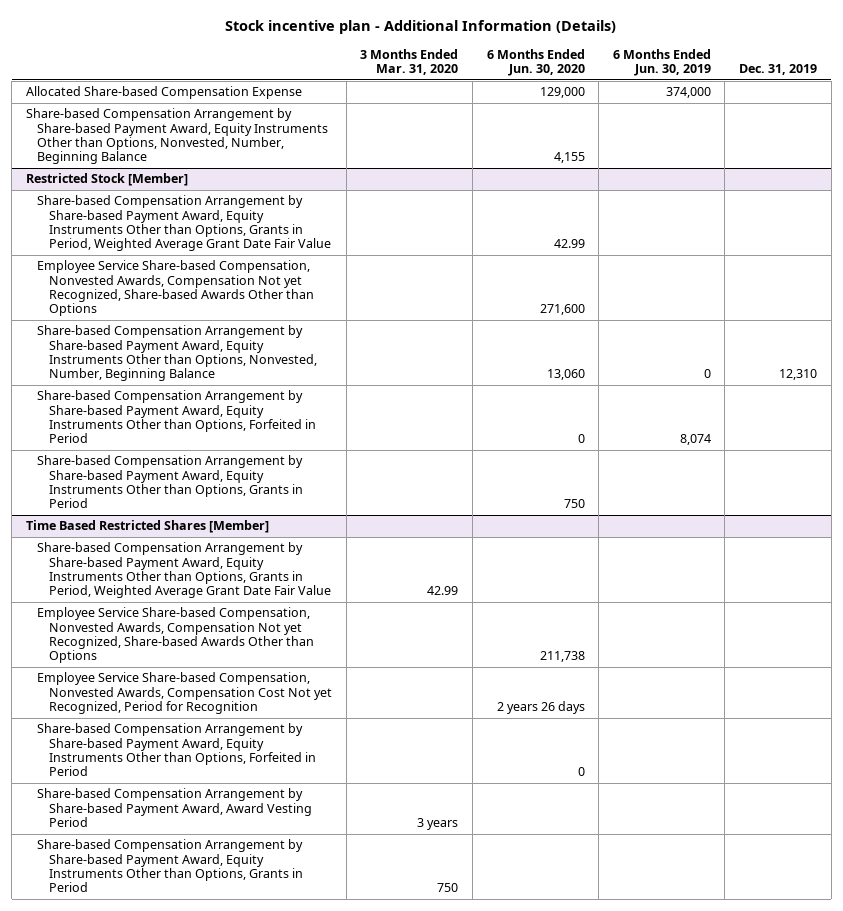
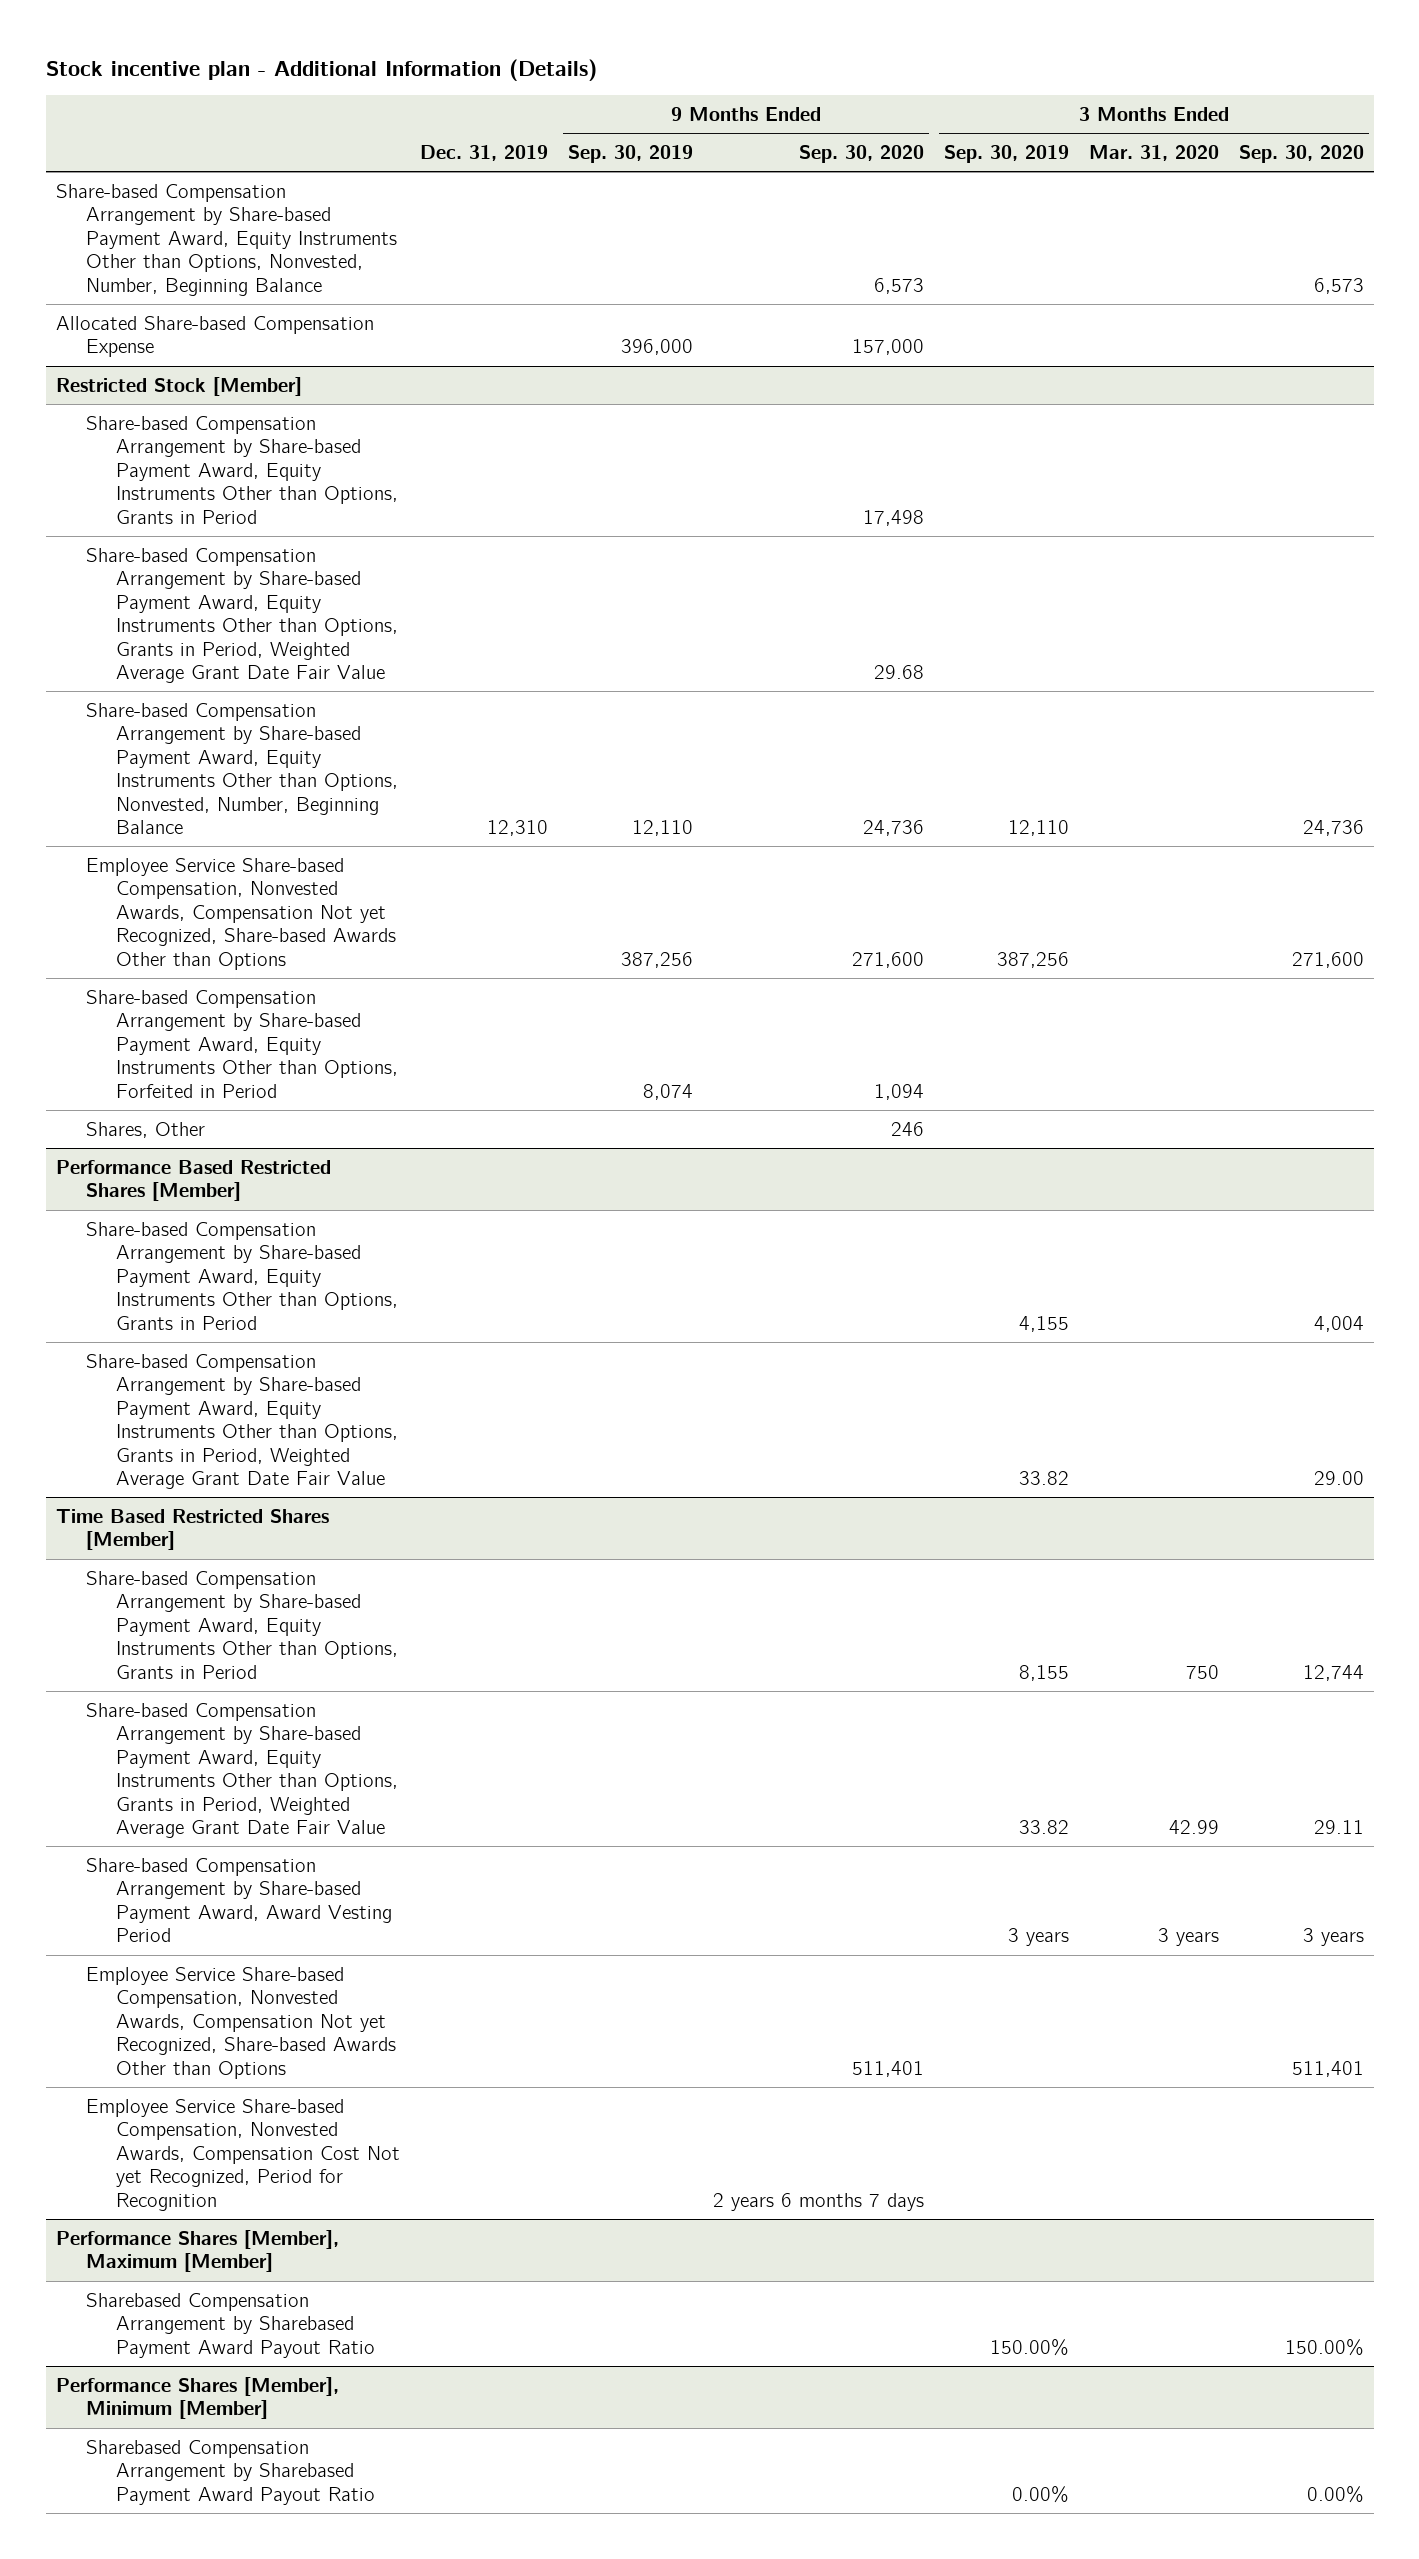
- | 3 Months Ended Mar. 31, 2020 | 6 Months Ended Jun. 30, 2020 | 6 Months Ended Jun. 30, 2019 | Dec. 31, 2019
+ | Dec. 31, 2019 | 9 Months Ended Sep. 30, 2019 | 9 Months Ended Sep. 30, 2020 | 3 Months Ended Sep. 30, 2019 | 3 Months Ended Mar. 31, 2020 | 3 Months Ended Sep. 30, 2020
moved down: Allocated Share-based Compensation Expense | | 396,000 | 157,000 | | |
@ Restricted Stock [Member]
moved up: Share-based Compensation Arrangement by Share-based Payment Award, Equity Instruments Other than Options, Grants in Period | | | 17,498 | | |
moved down: Employee Service Share-based Compensation, Nonvested Awards, Compensation Not yet Recognized, Share-based Awards Other than Options | | 387,256 | 271,600 | 387,256 | | 271,600
+ Shares, Other | | | 246 | | |
+ Performance Based Restricted Shares [Member]
+ Share-based Compensation Arrangement by Share-based Payment Award, Equity Instruments Other than Options, Grants in Period | | | | 4,155 | | 4,004
+ Share-based Compensation Arrangement by Share-based Payment Award, Equity Instruments Other than Options, Grants in Period, Weighted Average Grant Date Fair Value | | | | 33.82 | | 29.00
@ Time Based Restricted Shares [Member]
moved up: Share-based Compensation Arrangement by Share-based Payment Award, Equity Instruments Other than Options, Grants in Period | | | | 8,155 | 750 | 12,744
moved up: Share-based Compensation Arrangement by Share-based Payment Award, Award Vesting Period | | | | 3 years | 3 years | 3 years
- Share-based Compensation Arrangement by Share-based Payment Award, Equity Instruments Other than Options, Forfeited in Period | | 0 | |
+ Performance Shares [Member], Maximum [Member]
+ Sharebased Compensation Arrangement by Sharebased Payment Award Payout Ratio | | | | 150.00% | | 150.00%
+ Performance Shares [Member], Minimum [Member]
+ Sharebased Compensation Arrangement by Sharebased Payment Award Payout Ratio | | | | 0.00% | | 0.00%

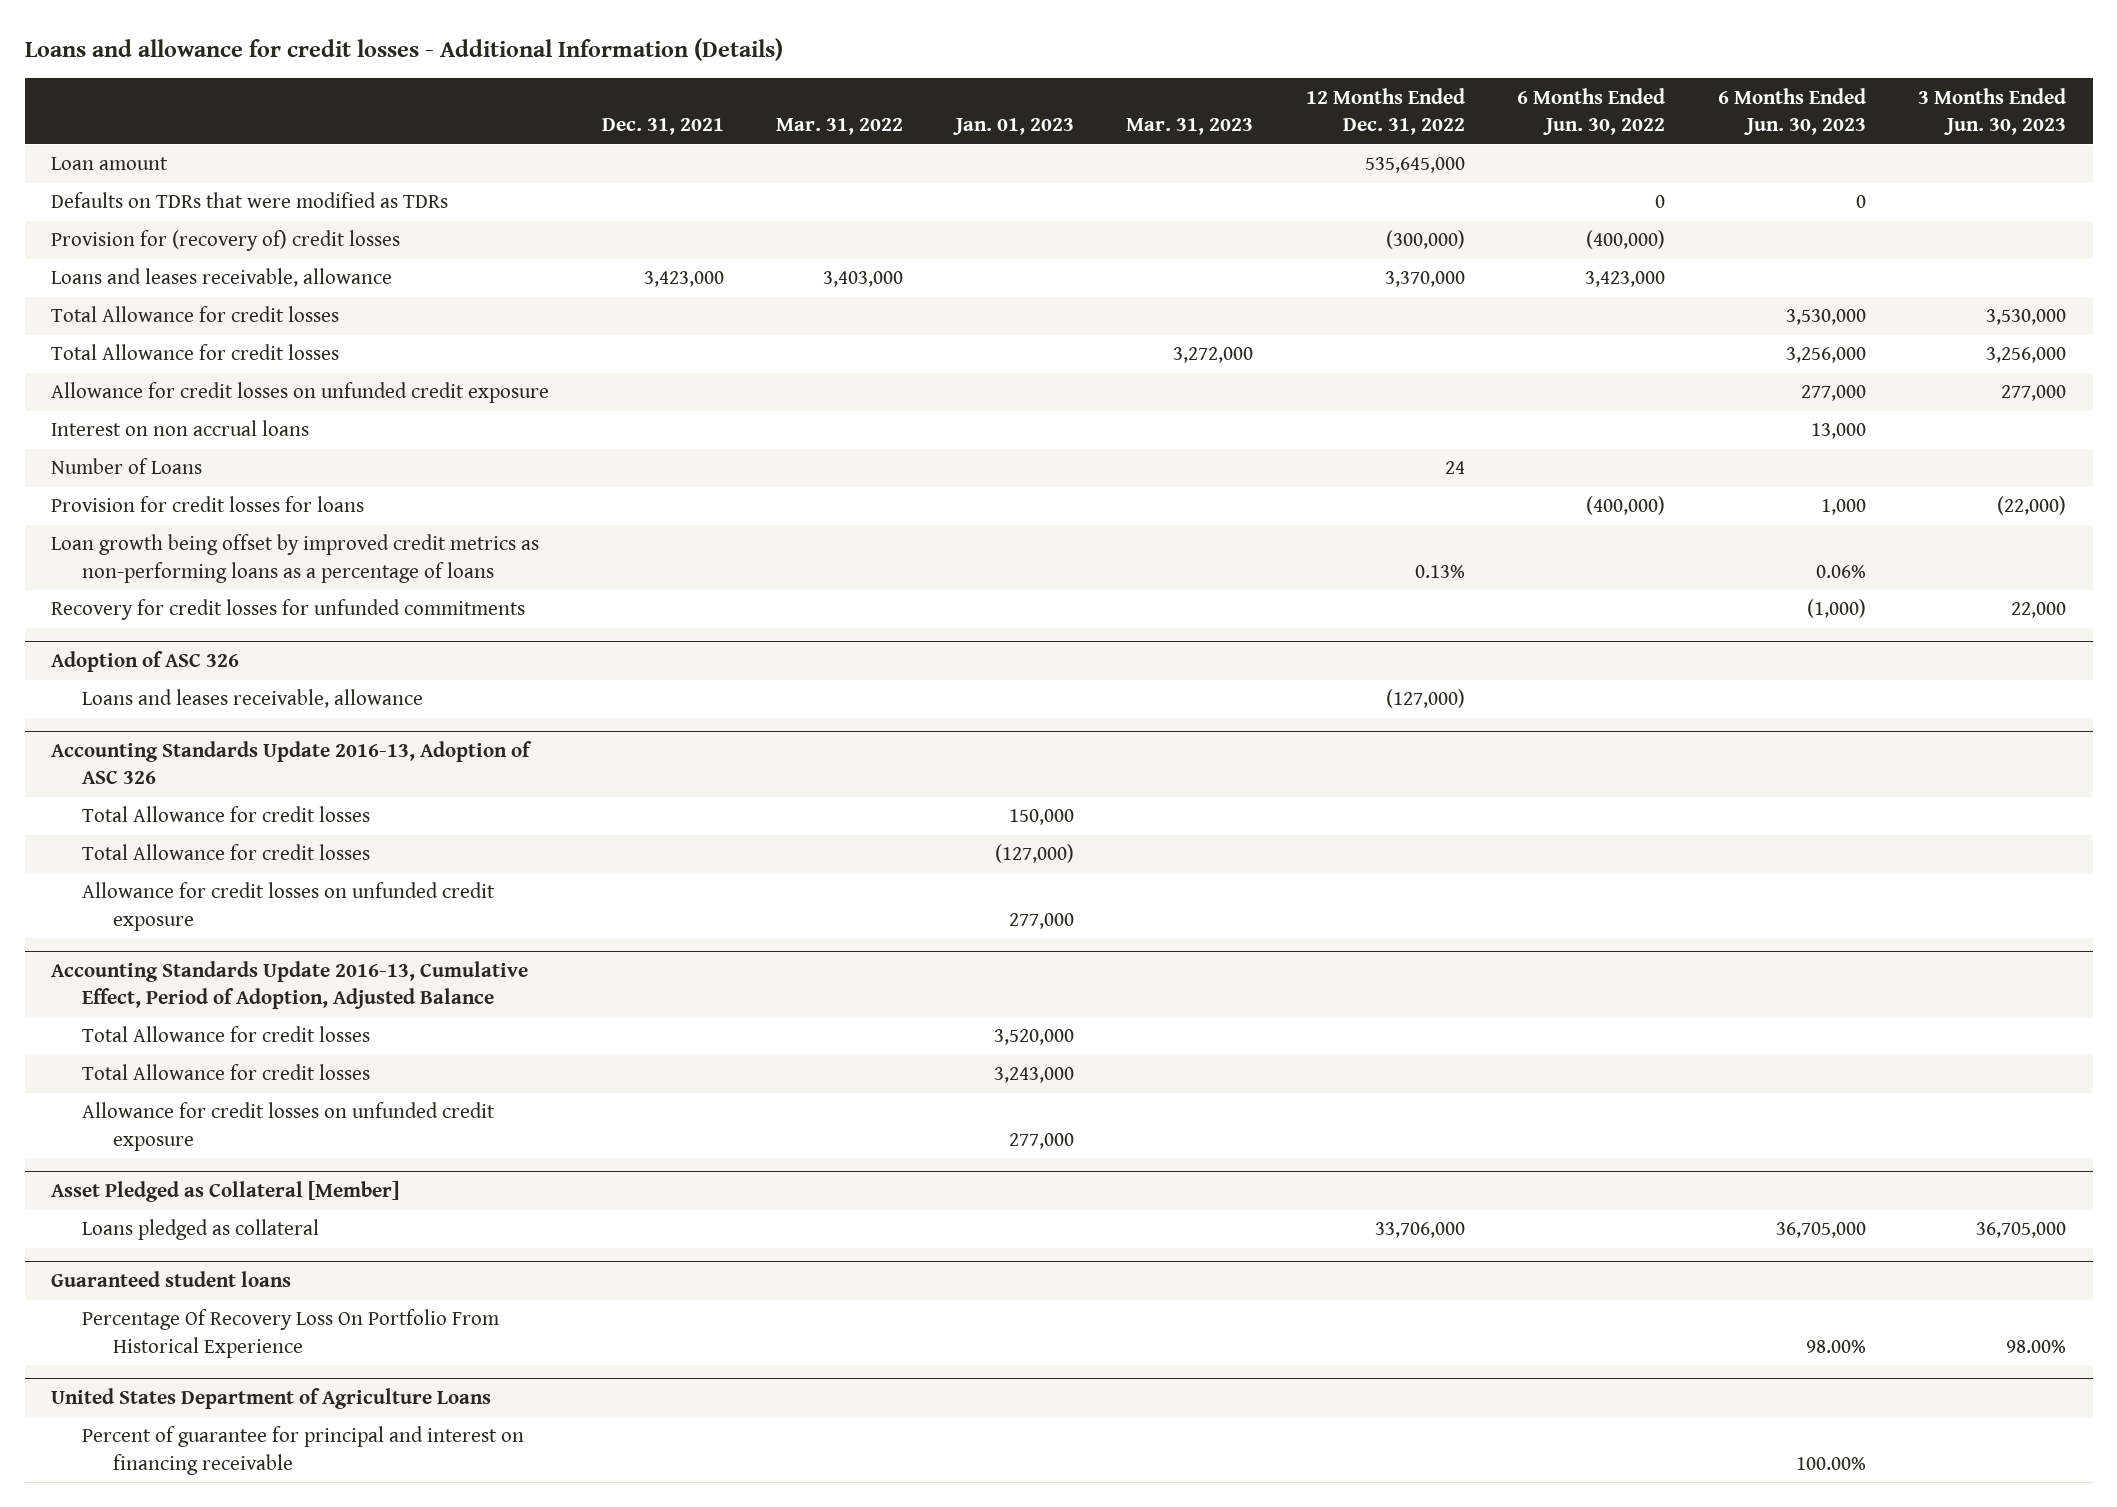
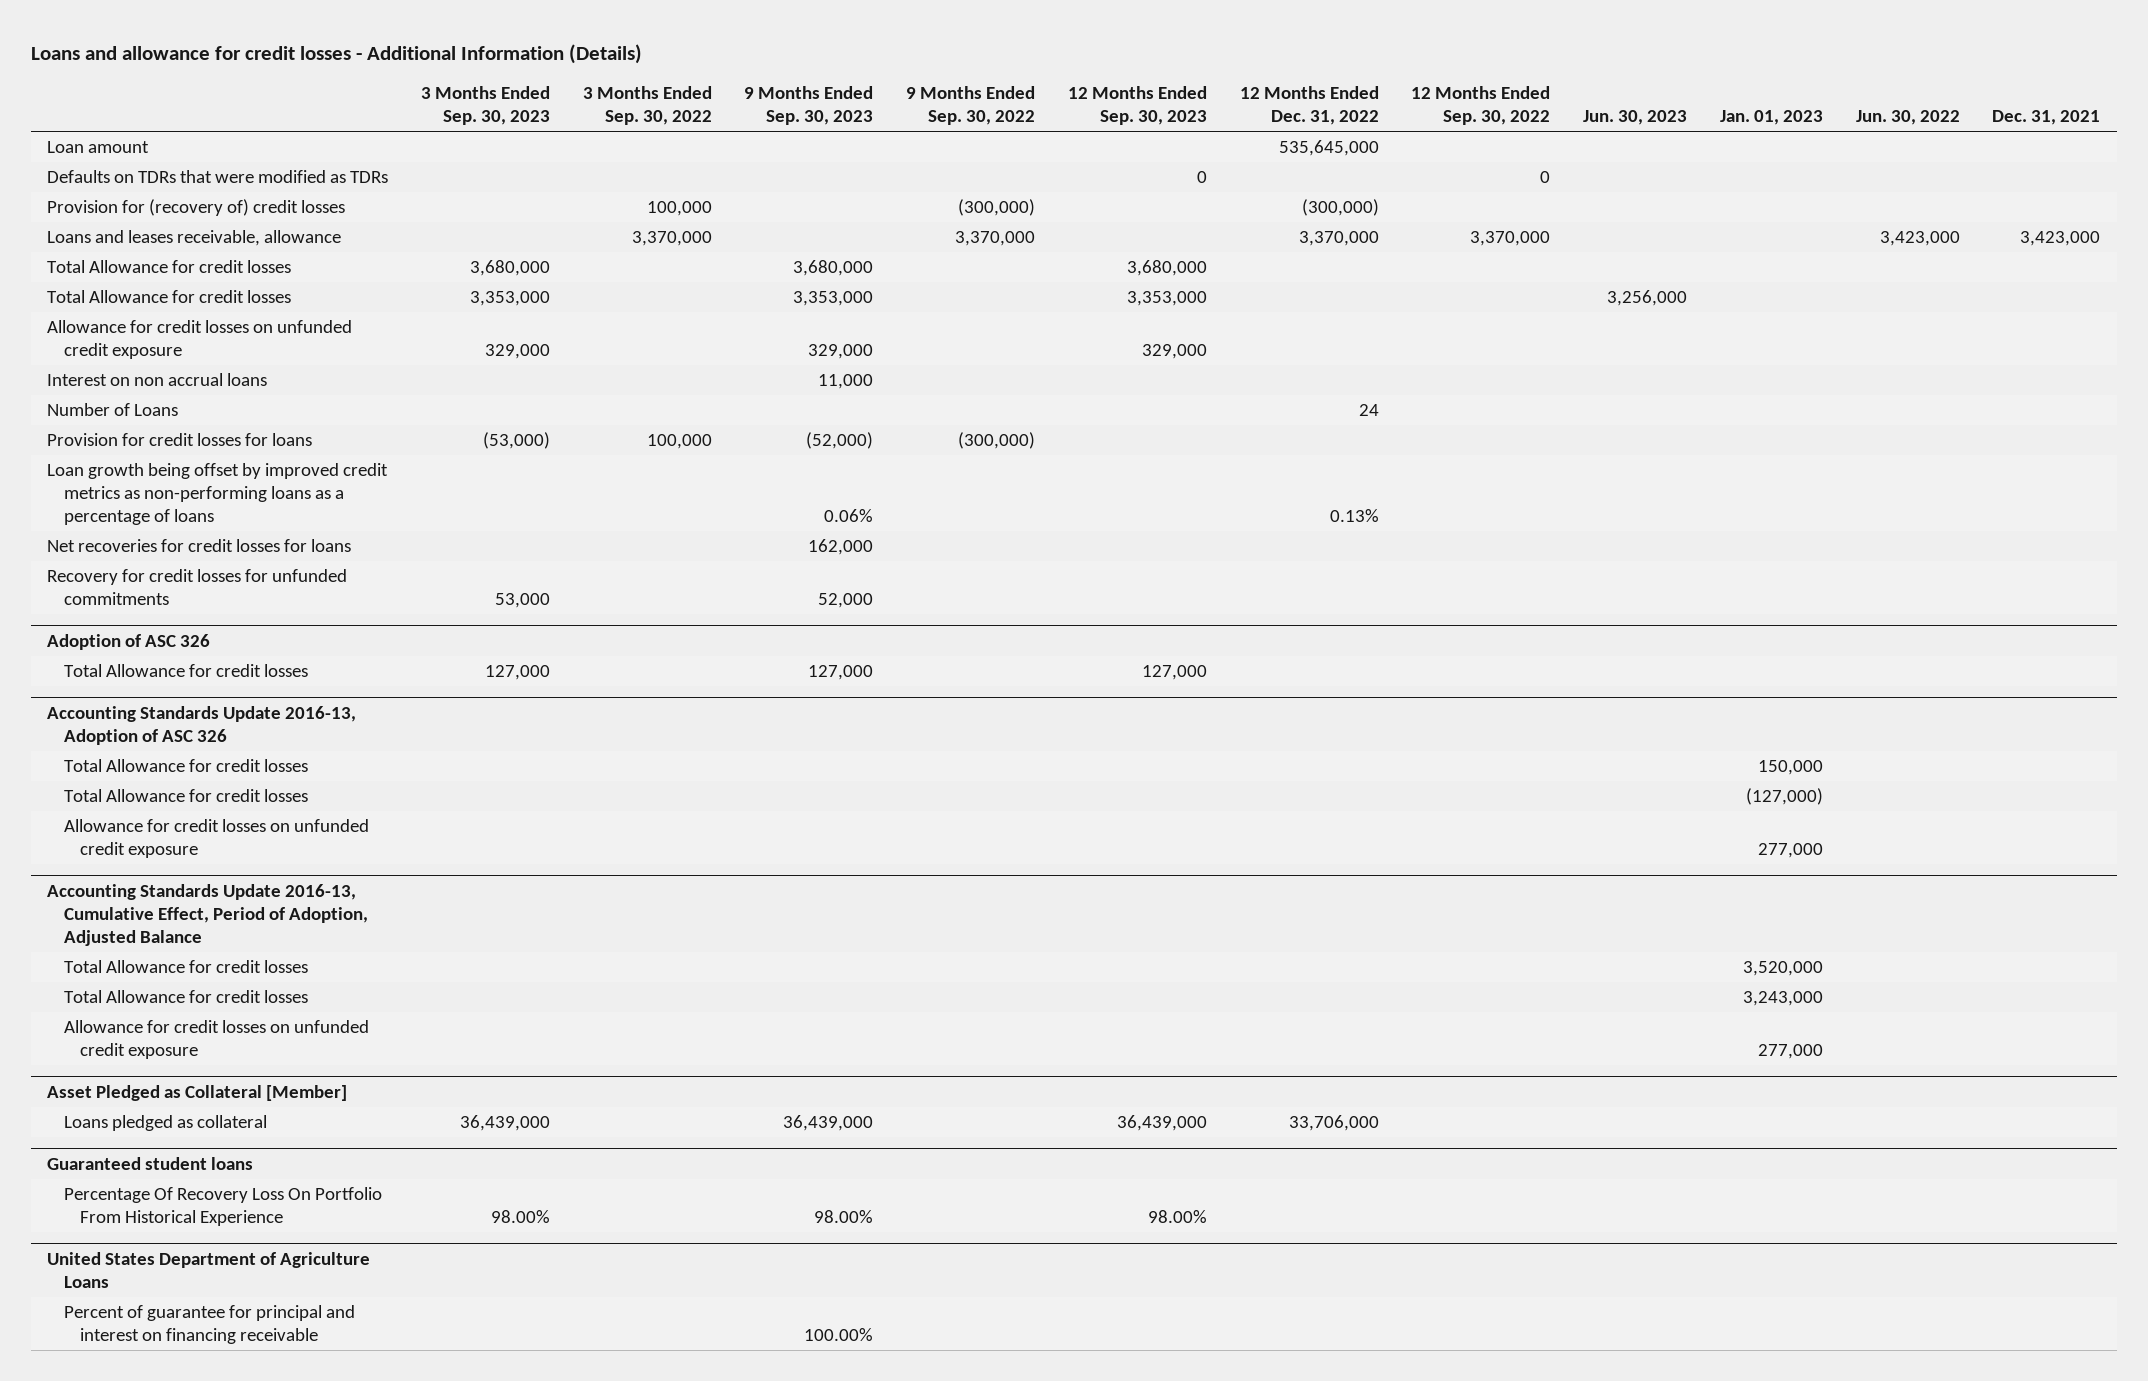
- | Dec. 31, 2021 | Mar. 31, 2022 | Jan. 01, 2023 | Mar. 31, 2023 | 12 Months Ended Dec. 31, 2022 | 6 Months Ended Jun. 30, 2022 | 6 Months Ended Jun. 30, 2023 | 3 Months Ended Jun. 30, 2023
+ | 3 Months Ended Sep. 30, 2023 | 3 Months Ended Sep. 30, 2022 | 9 Months Ended Sep. 30, 2023 | 9 Months Ended Sep. 30, 2022 | 12 Months Ended Sep. 30, 2023 | 12 Months Ended Dec. 31, 2022 | 12 Months Ended Sep. 30, 2022 | Jun. 30, 2023 | Jan. 01, 2023 | Jun. 30, 2022 | Dec. 31, 2021
+ Net recoveries for credit losses for loans | | | 162,000 | | | | | | | |
@ Adoption of ASC 326
- Loans and leases receivable, allowance | | | | | (127,000) | | |
+ Total Allowance for credit losses | 127,000 | | 127,000 | | 127,000 | | | | | |

